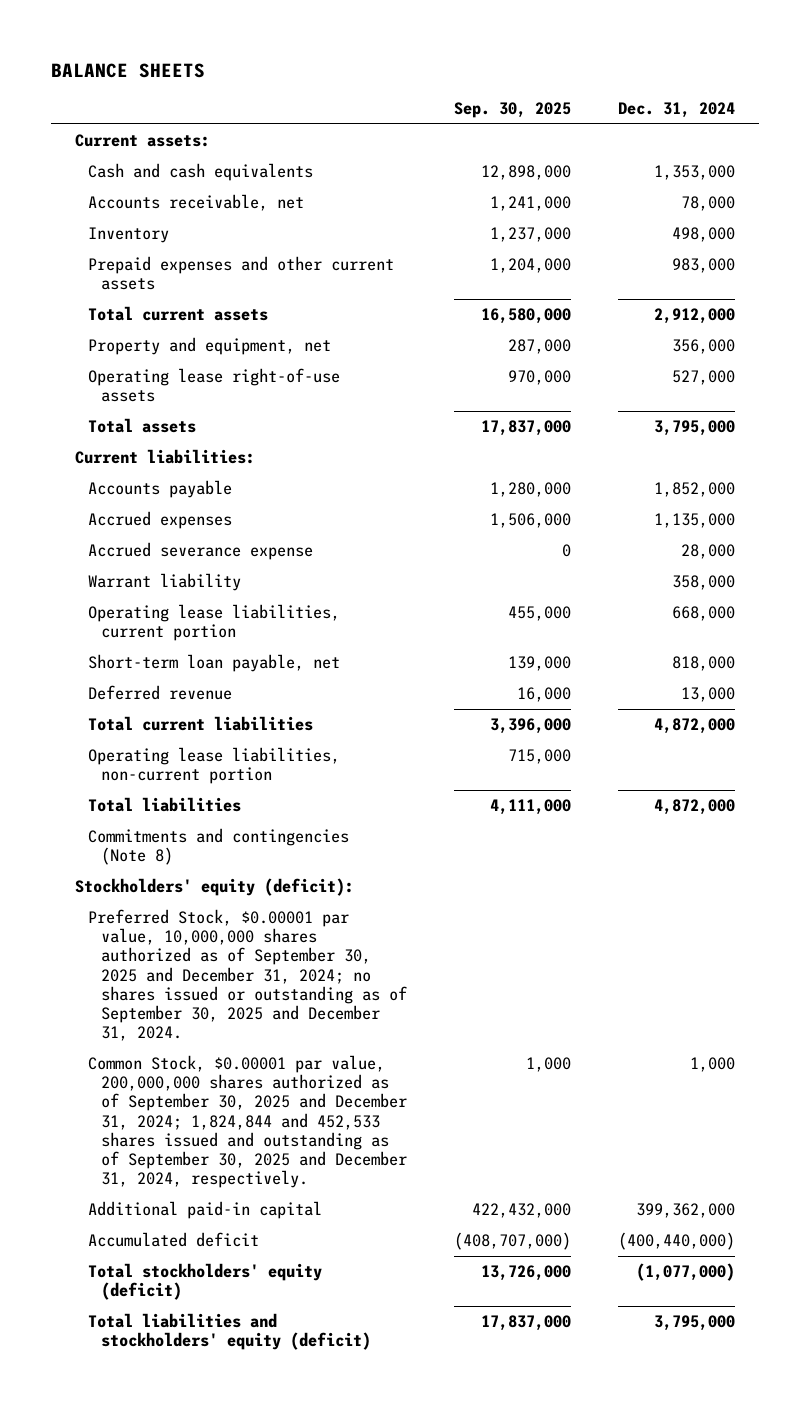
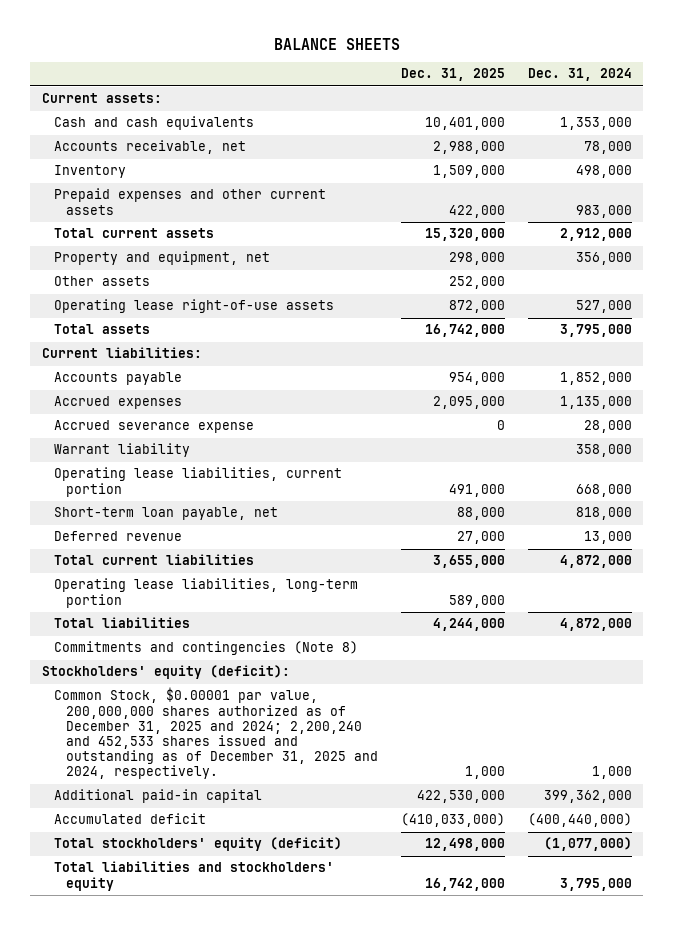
- | Sep. 30, 2025 | Dec. 31, 2024
+ | Dec. 31, 2025 | Dec. 31, 2024
+ Other assets | 252,000 |
- Operating lease liabilities, non-current portion | 715,000 |
+ Operating lease liabilities, long-term portion | 589,000 |
- Preferred Stock, $0.00001 par value, 10,000,000 shares authorized as of September 30, 2025 and December 31, 2024; no shares issued or outstanding as of September 30, 2025 and December 31, 2024.
- Common Stock, $0.00001 par value, 200,000,000 shares authorized as of September 30, 2025 and December 31, 2024; 1,824,844 and 452,533 shares issued and outstanding as of September 30, 2025 and December 31, 2024, respectively. | 1,000 | 1,000
+ Common Stock, $0.00001 par value, 200,000,000 shares authorized as of December 31, 2025 and 2024; 2,200,240 and 452,533 shares issued and outstanding as of December 31, 2025 and 2024, respectively. | 1,000 | 1,000
- Total liabilities and stockholders' equity (deficit) | 17,837,000 | 3,795,000
+ Total liabilities and stockholders' equity | 16,742,000 | 3,795,000

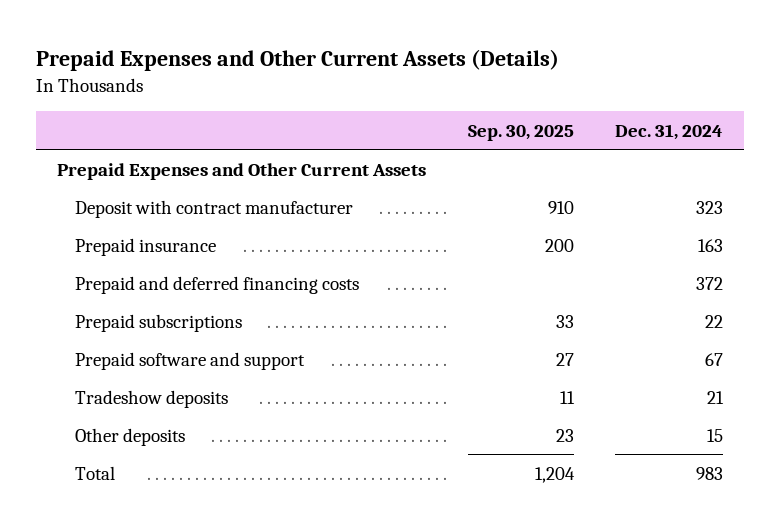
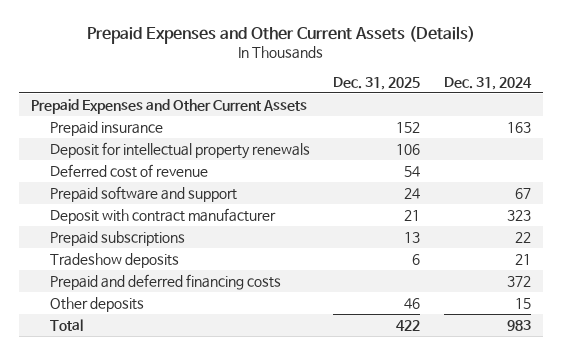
- | Sep. 30, 2025 | Dec. 31, 2024
+ | Dec. 31, 2025 | Dec. 31, 2024
+ Deposit for intellectual property renewals | 106 |
+ Deferred cost of revenue | 54 |
moved down: Deposit with contract manufacturer | 21 | 323
moved down: Prepaid subscriptions | 13 | 22
moved down: Prepaid and deferred financing costs | | 372

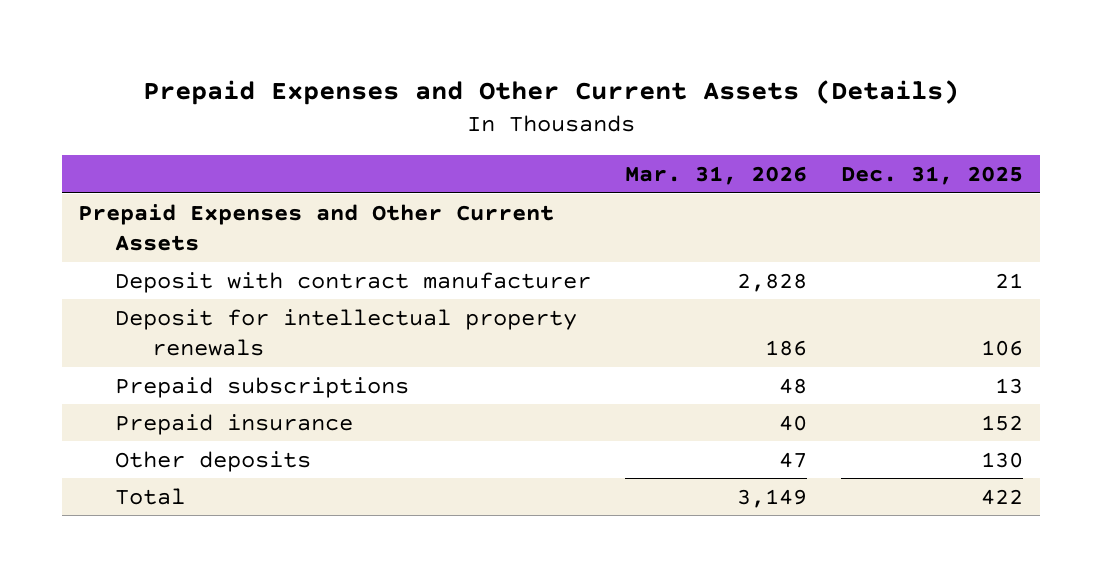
- | Dec. 31, 2025 | Dec. 31, 2024
+ | Mar. 31, 2026 | Dec. 31, 2025
- Deferred cost of revenue | 54 |
- Prepaid software and support | 24 | 67
moved down: Deposit for intellectual property renewals | 186 | 106
- Tradeshow deposits | 6 | 21
- Prepaid and deferred financing costs | | 372
- Other deposits | 46 | 15
moved down: Prepaid insurance | 40 | 152
+ Other deposits | 47 | 130

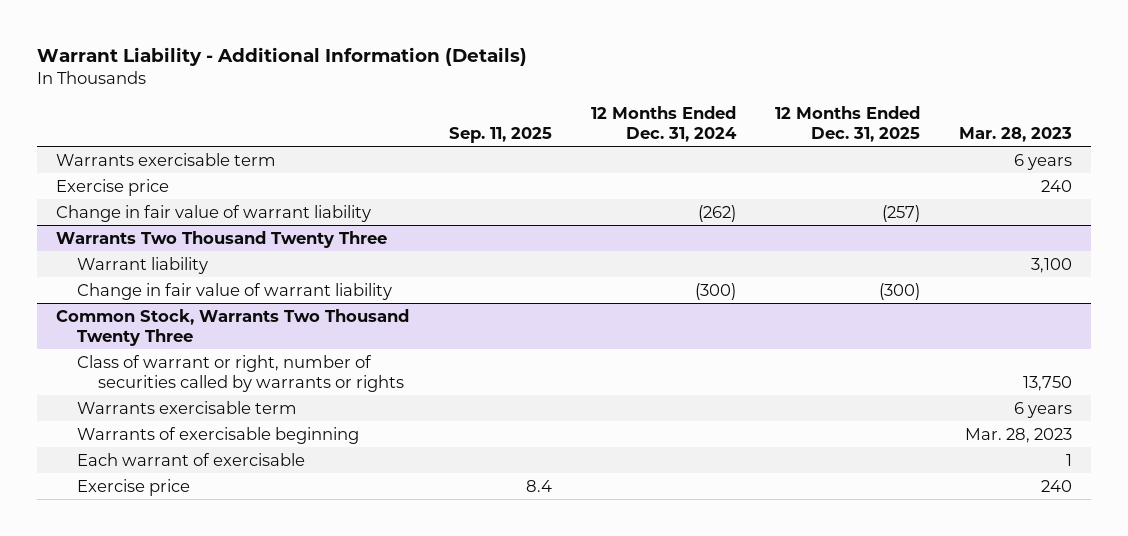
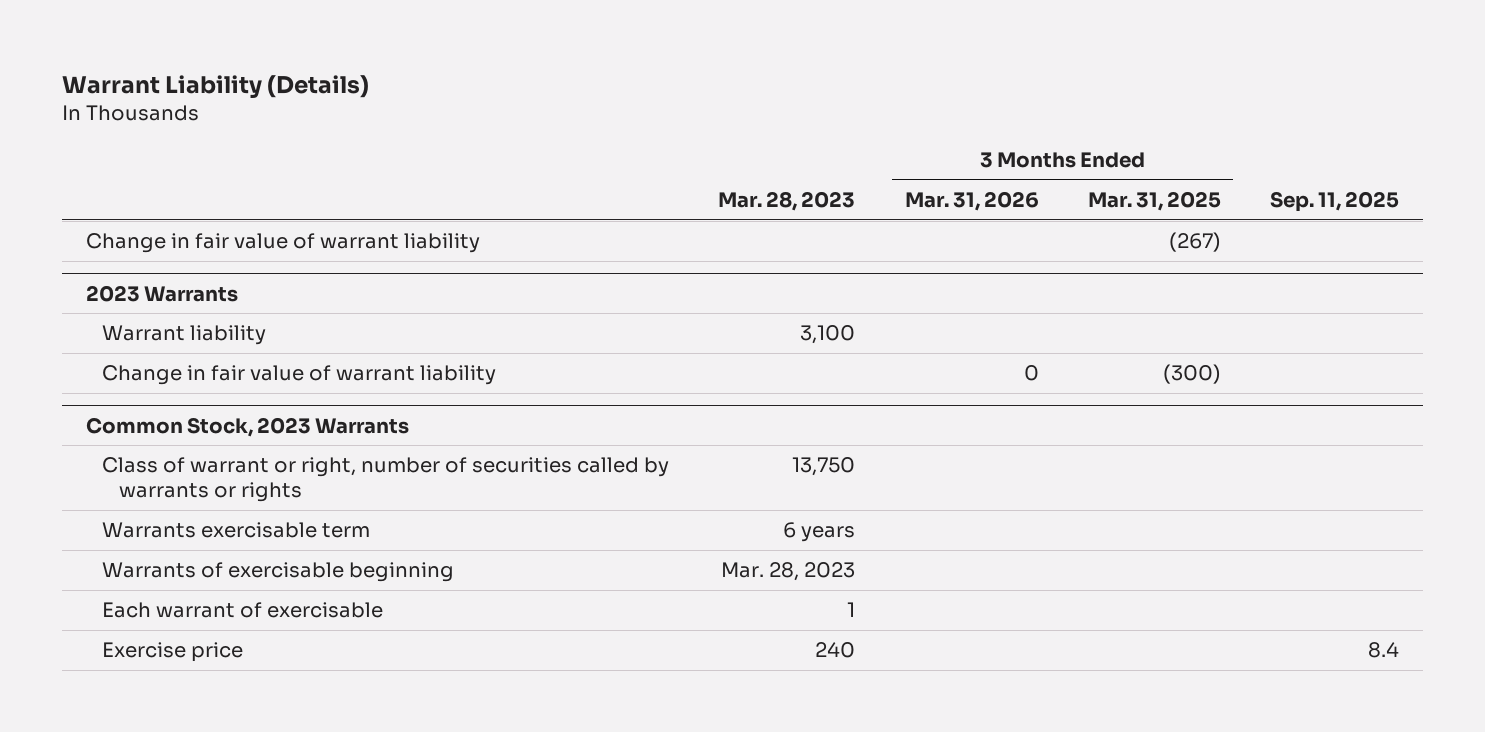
- Warrant Liability - Additional Information (Details)
+ Warrant Liability (Details)
- | Sep. 11, 2025 | 12 Months Ended Dec. 31, 2024 | 12 Months Ended Dec. 31, 2025 | Mar. 28, 2023
+ | Mar. 28, 2023 | 3 Months Ended Mar. 31, 2026 | 3 Months Ended Mar. 31, 2025 | Sep. 11, 2025
- Warrants exercisable term | | | | 6 years
- Exercise price | | | | 240
- Warrants Two Thousand Twenty Three
+ 2023 Warrants
- Common Stock, Warrants Two Thousand Twenty Three
+ Common Stock, 2023 Warrants

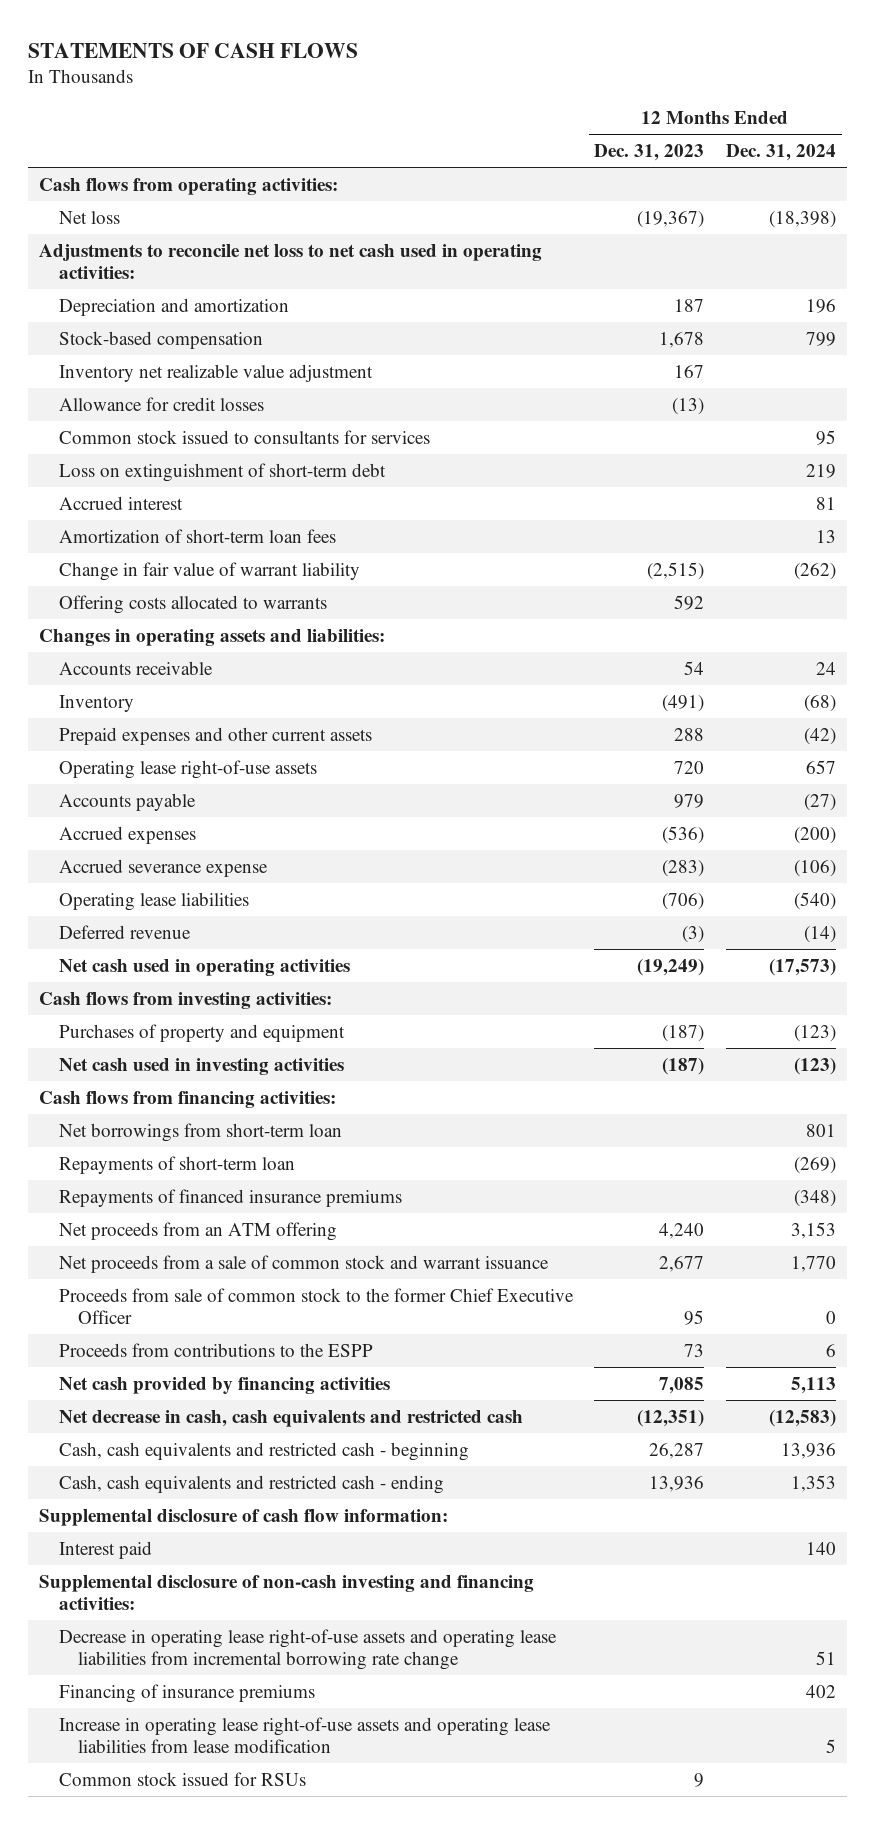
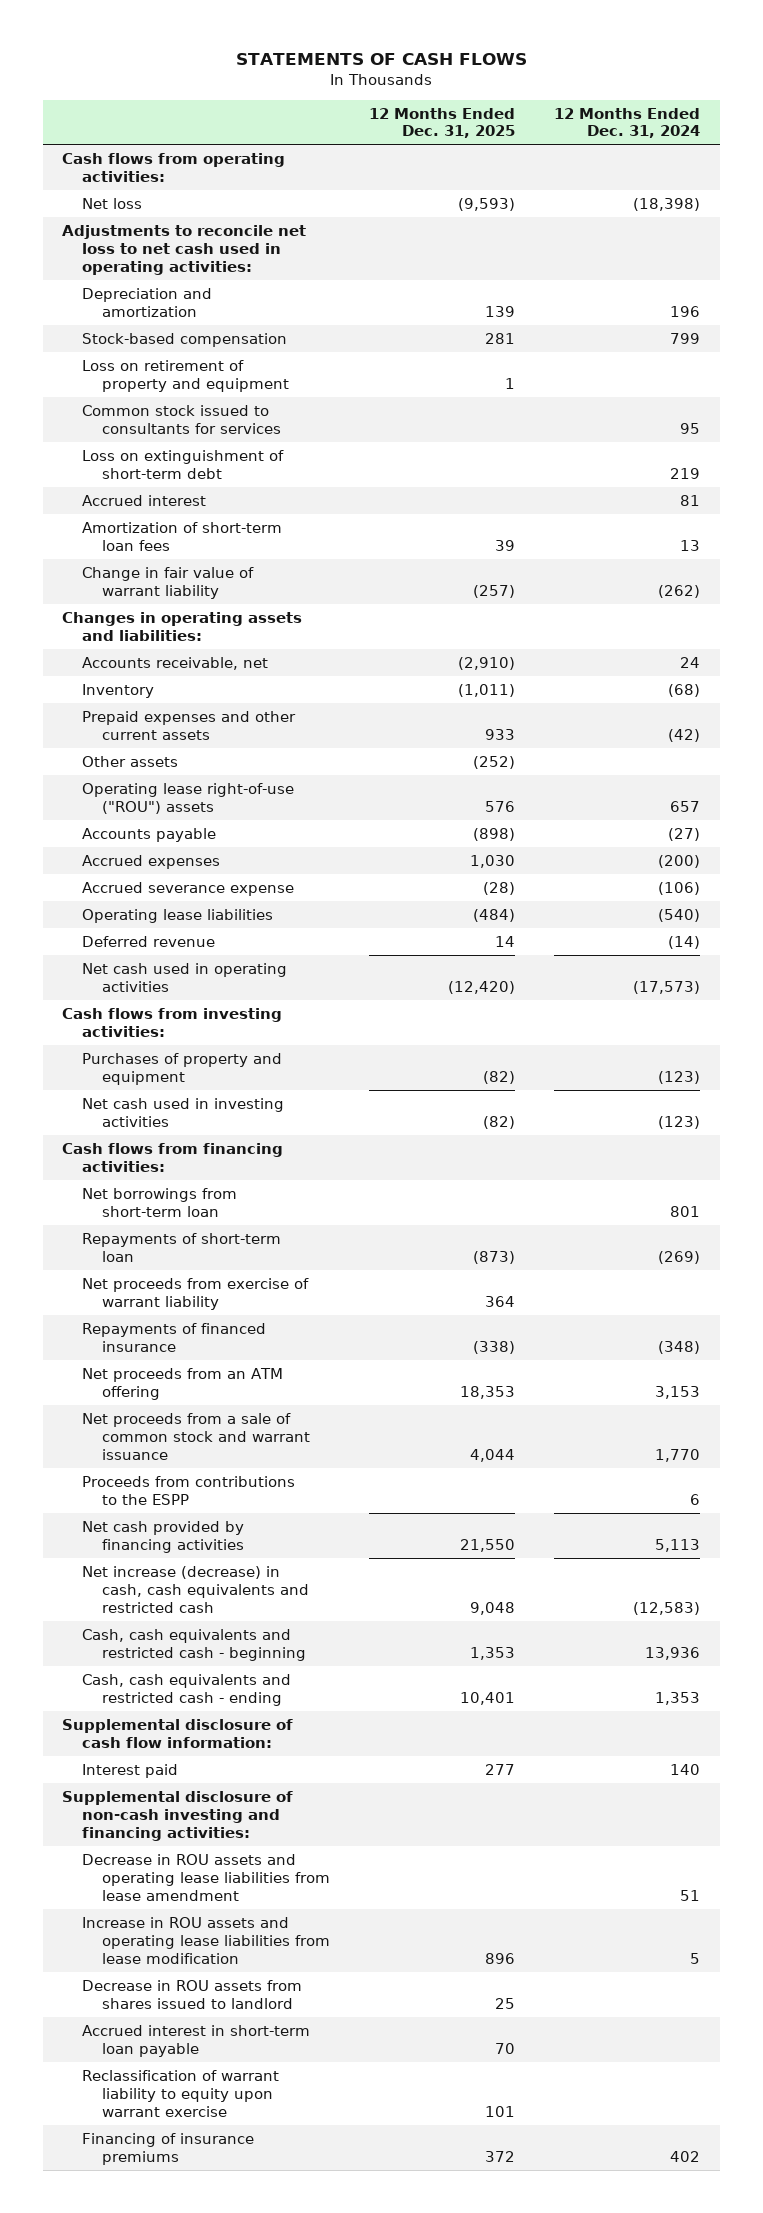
- | 12 Months Ended Dec. 31, 2023 | 12 Months Ended Dec. 31, 2024
+ | 12 Months Ended Dec. 31, 2025 | 12 Months Ended Dec. 31, 2024
- Inventory net realizable value adjustment | 167 |
- Allowance for credit losses | (13) |
+ Loss on retirement of property and equipment | 1 |
- Offering costs allocated to warrants | 592 |
- Accounts receivable | 54 | 24
+ Accounts receivable, net | (2,910) | 24
- Operating lease right-of-use assets | 720 | 657
+ Other assets | (252) |
+ Operating lease right-of-use ("ROU") assets | 576 | 657
- Repayments of financed insurance premiums | | (348)
+ Net proceeds from exercise of warrant liability | 364 |
+ Repayments of financed insurance | (338) | (348)
- Proceeds from sale of common stock to the former Chief Executive Officer | 95 | 0
- Net decrease in cash, cash equivalents and restricted cash | (12,351) | (12,583)
+ Net increase (decrease) in cash, cash equivalents and restricted cash | 9,048 | (12,583)
- Decrease in operating lease right-of-use assets and operating lease liabilities from incremental borrowing rate change | | 51
+ Decrease in ROU assets and operating lease liabilities from lease amendment | | 51
+ Increase in ROU assets and operating lease liabilities from lease modification | 896 | 5
+ Decrease in ROU assets from shares issued to landlord | 25 |
+ Accrued interest in short-term loan payable | 70 |
+ Reclassification of warrant liability to equity upon warrant exercise | 101 |
- Increase in operating lease right-of-use assets and operating lease liabilities from lease modification | | 5
- Common stock issued for RSUs | 9 |

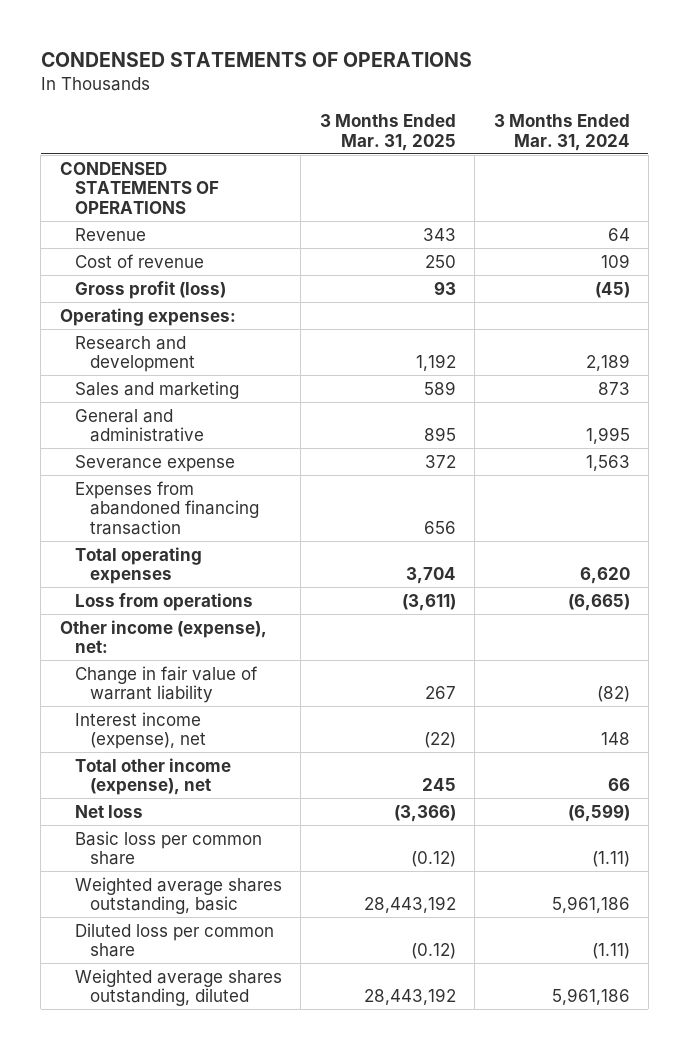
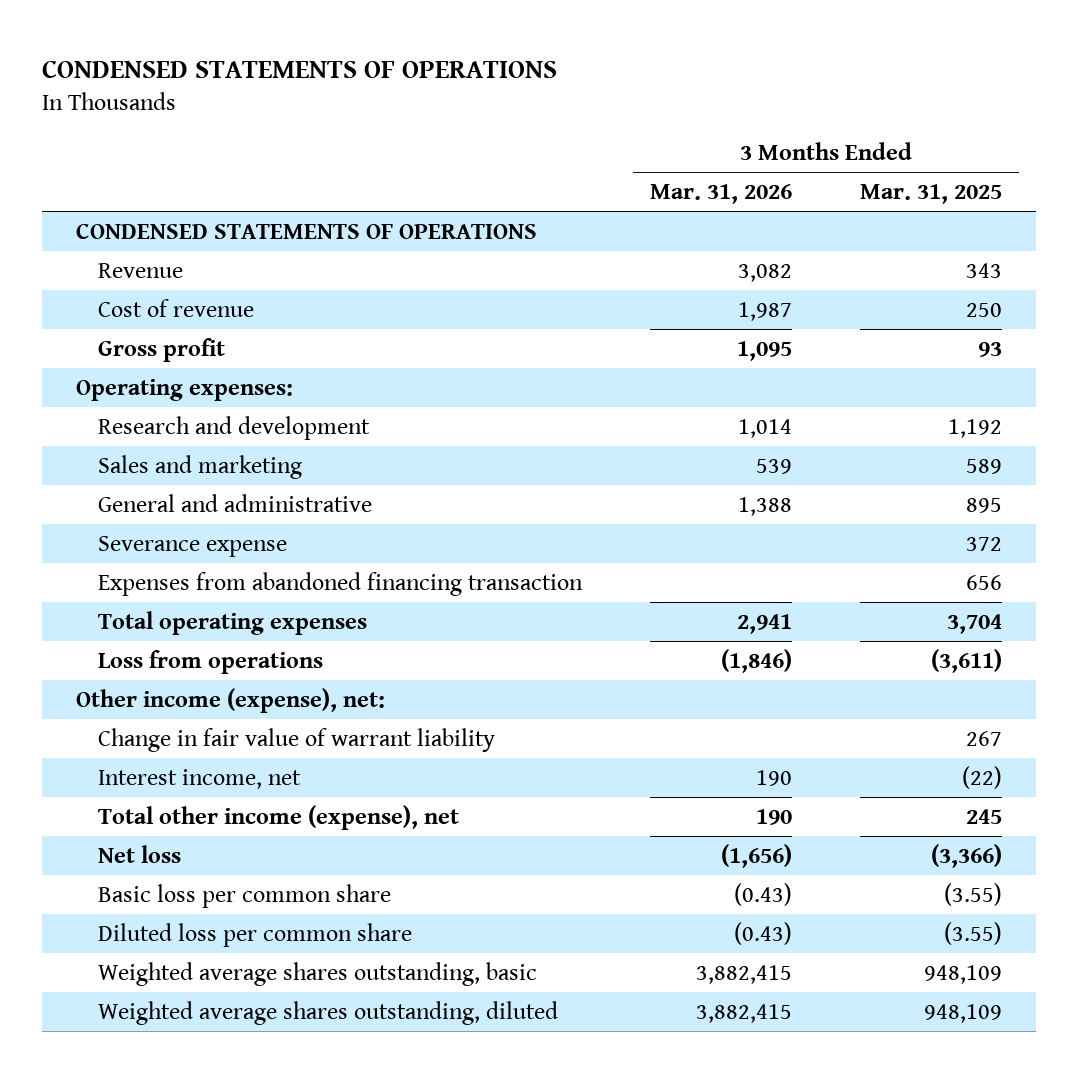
- | 3 Months Ended Mar. 31, 2025 | 3 Months Ended Mar. 31, 2024
+ | 3 Months Ended Mar. 31, 2026 | 3 Months Ended Mar. 31, 2025
- Gross profit (loss) | 93 | (45)
+ Gross profit | 1,095 | 93
- Interest income (expense), net | (22) | 148
+ Interest income, net | 190 | (22)
- Basic loss per common share | (0.12) | (1.11)
- Weighted average shares outstanding, basic | 28,443,192 | 5,961,186
- Diluted loss per common share | (0.12) | (1.11)
- Weighted average shares outstanding, diluted | 28,443,192 | 5,961,186
+ Basic loss per common share | (0.43) | (3.55)
+ Diluted loss per common share | (0.43) | (3.55)
+ Weighted average shares outstanding, basic | 3,882,415 | 948,109
+ Weighted average shares outstanding, diluted | 3,882,415 | 948,109

